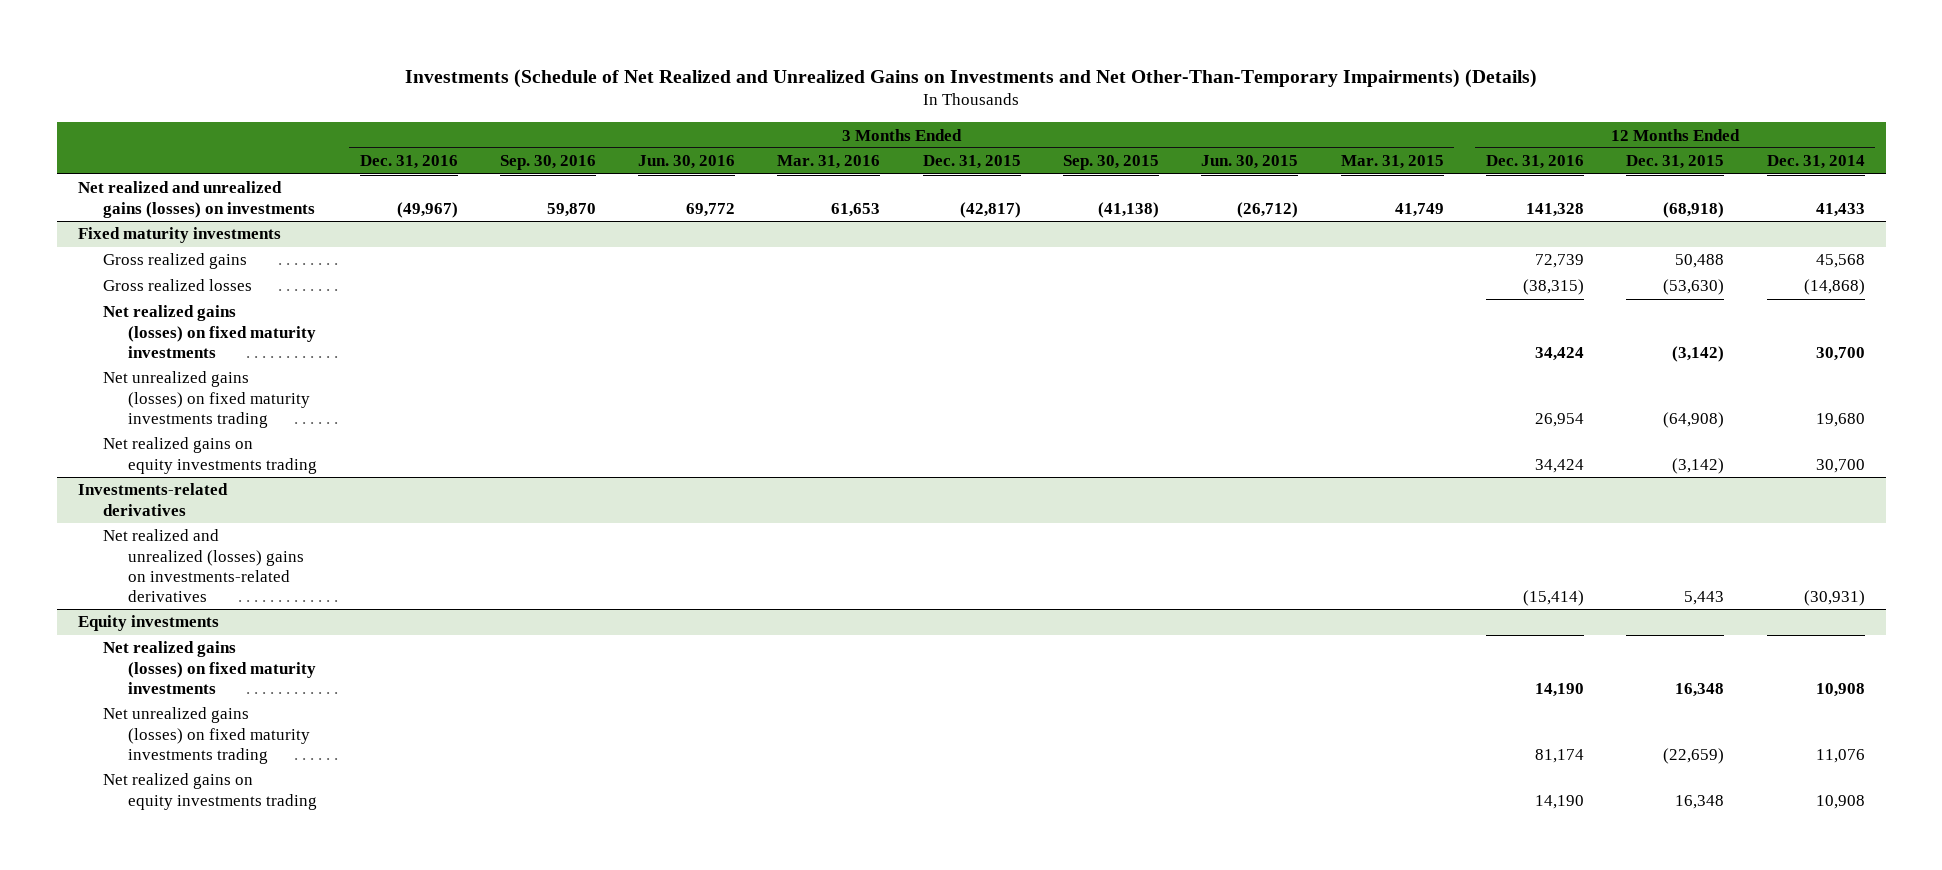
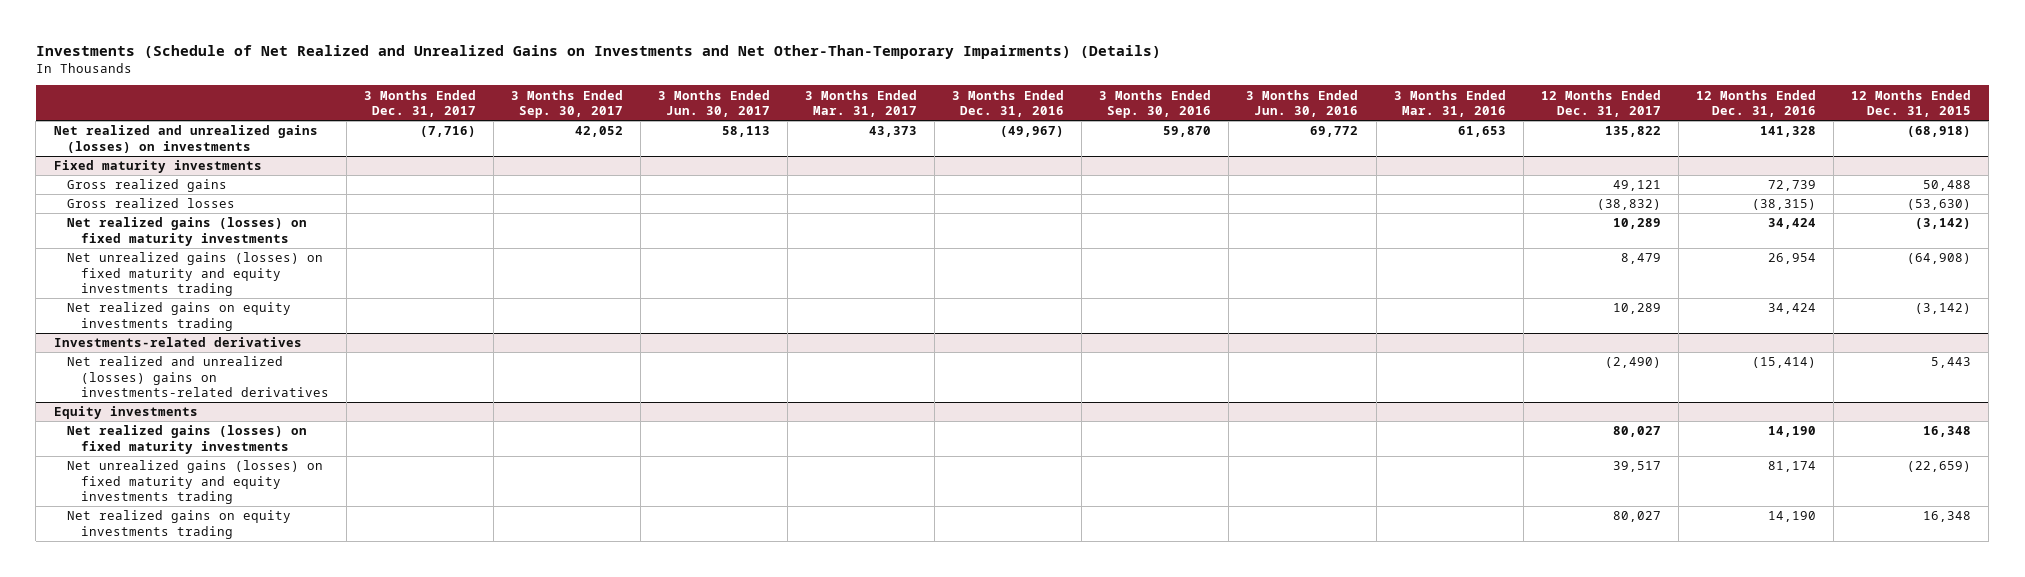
- | 3 Months Ended Dec. 31, 2016 | 3 Months Ended Sep. 30, 2016 | 3 Months Ended Jun. 30, 2016 | 3 Months Ended Mar. 31, 2016 | 3 Months Ended Dec. 31, 2015 | 3 Months Ended Sep. 30, 2015 | 3 Months Ended Jun. 30, 2015 | 3 Months Ended Mar. 31, 2015 | 12 Months Ended Dec. 31, 2016 | 12 Months Ended Dec. 31, 2015 | 12 Months Ended Dec. 31, 2014
+ | 3 Months Ended Dec. 31, 2017 | 3 Months Ended Sep. 30, 2017 | 3 Months Ended Jun. 30, 2017 | 3 Months Ended Mar. 31, 2017 | 3 Months Ended Dec. 31, 2016 | 3 Months Ended Sep. 30, 2016 | 3 Months Ended Jun. 30, 2016 | 3 Months Ended Mar. 31, 2016 | 12 Months Ended Dec. 31, 2017 | 12 Months Ended Dec. 31, 2016 | 12 Months Ended Dec. 31, 2015
@ Fixed maturity investments
- Net unrealized gains (losses) on fixed maturity investments trading | | | | | | | | | 26,954 | (64,908) | 19,680
+ Net unrealized gains (losses) on fixed maturity and equity investments trading | | | | | | | | | 8,479 | 26,954 | (64,908)
@ Equity investments
- Net unrealized gains (losses) on fixed maturity investments trading | | | | | | | | | 81,174 | (22,659) | 11,076
+ Net unrealized gains (losses) on fixed maturity and equity investments trading | | | | | | | | | 39,517 | 81,174 | (22,659)

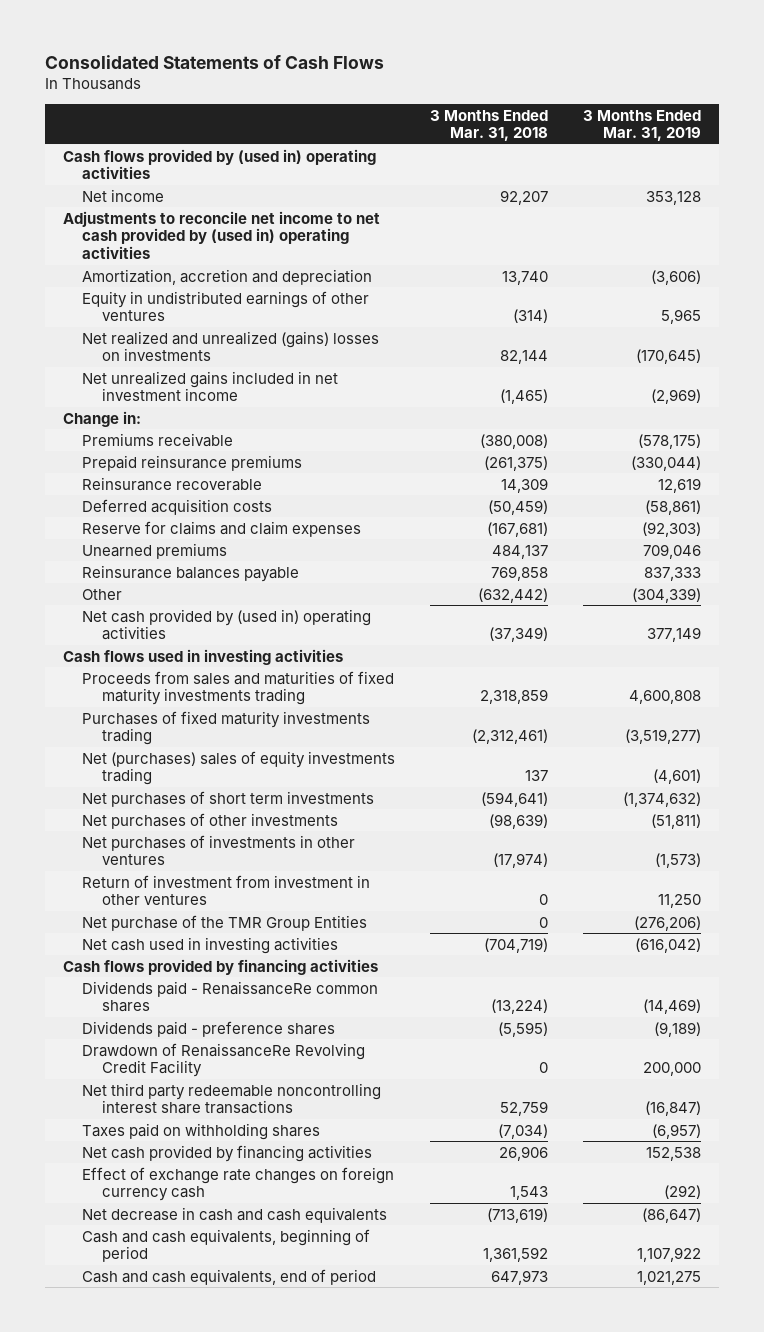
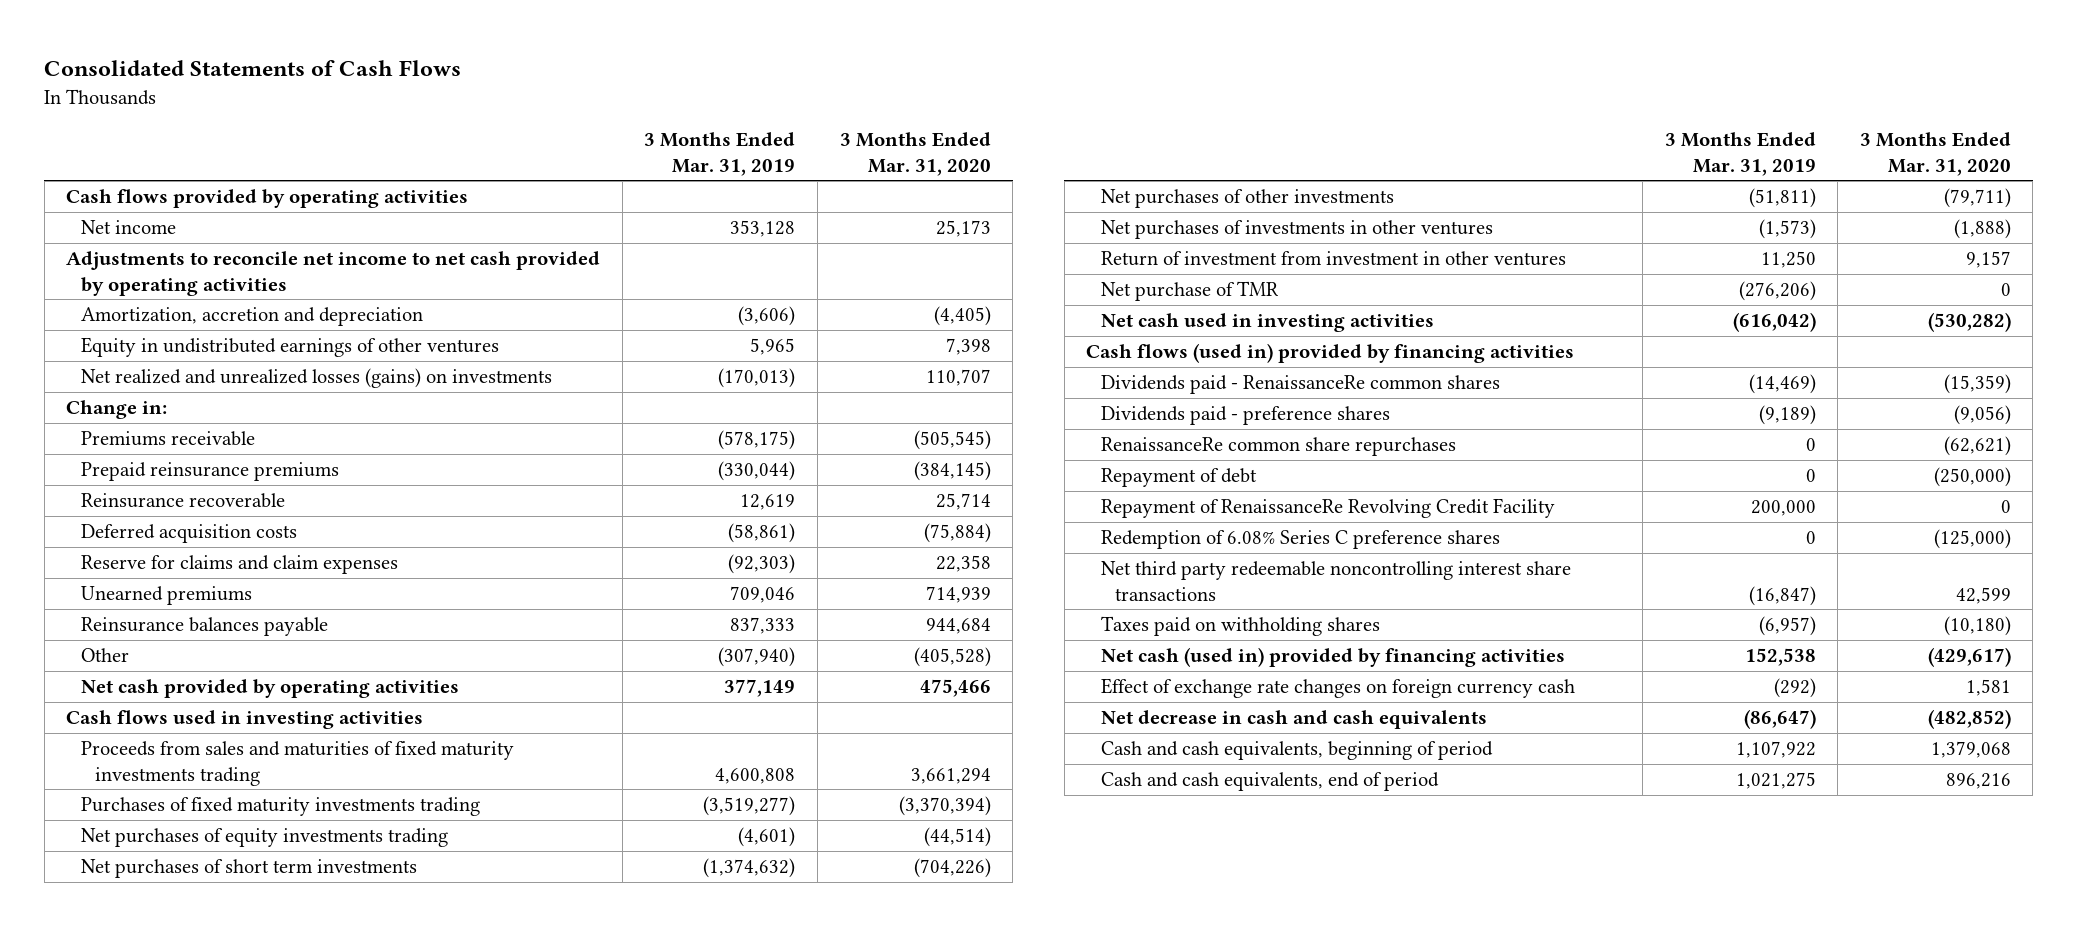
- | 3 Months Ended Mar. 31, 2018 | 3 Months Ended Mar. 31, 2019
+ | 3 Months Ended Mar. 31, 2019 | 3 Months Ended Mar. 31, 2020
- Cash flows provided by (used in) operating activities
+ Cash flows provided by operating activities
- Adjustments to reconcile net income to net cash provided by (used in) operating activities
+ Adjustments to reconcile net income to net cash provided by operating activities
- Net realized and unrealized (gains) losses on investments | 82,144 | (170,645)
- Net unrealized gains included in net investment income | (1,465) | (2,969)
+ Net realized and unrealized losses (gains) on investments | (170,013) | 110,707
- Other | (632,442) | (304,339)
- Net cash provided by (used in) operating activities | (37,349) | 377,149
+ Other | (307,940) | (405,528)
+ Net cash provided by operating activities | 377,149 | 475,466
- Net (purchases) sales of equity investments trading | 137 | (4,601)
+ Net purchases of equity investments trading | (4,601) | (44,514)
- Net purchase of the TMR Group Entities | 0 | (276,206)
+ Net purchase of TMR | (276,206) | 0
- Cash flows provided by financing activities
+ Cash flows (used in) provided by financing activities
- Drawdown of RenaissanceRe Revolving Credit Facility | 0 | 200,000
+ RenaissanceRe common share repurchases | 0 | (62,621)
+ Repayment of debt | 0 | (250,000)
+ Repayment of RenaissanceRe Revolving Credit Facility | 200,000 | 0
+ Redemption of 6.08% Series C preference shares | 0 | (125,000)
- Net cash provided by financing activities | 26,906 | 152,538
+ Net cash (used in) provided by financing activities | 152,538 | (429,617)

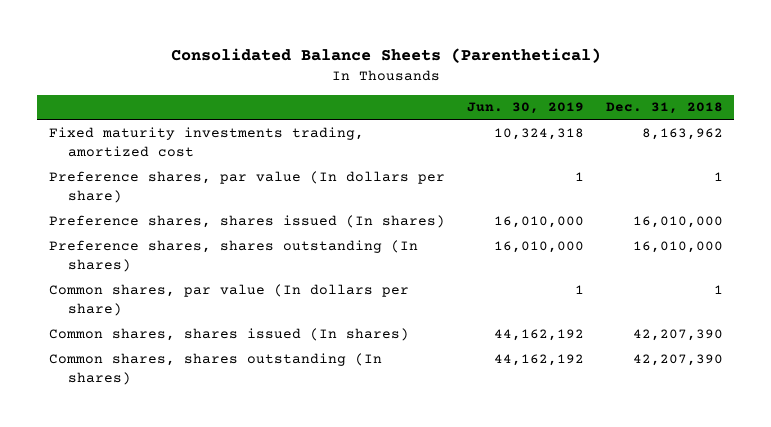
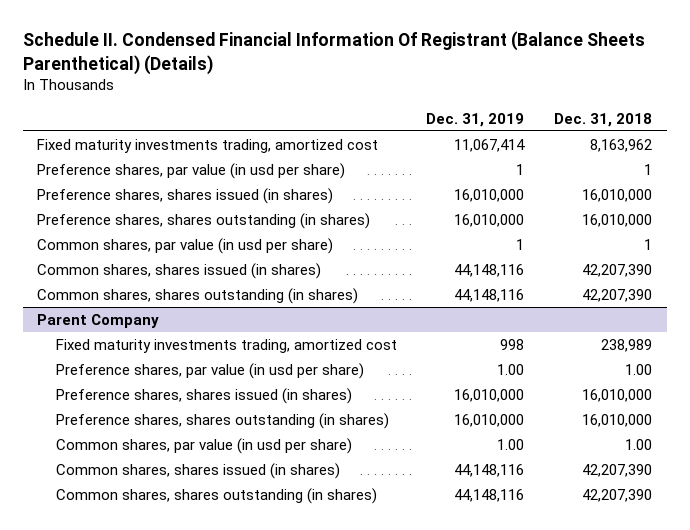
- Consolidated Balance Sheets (Parenthetical)
+ Schedule II. Condensed Financial Information Of Registrant (Balance Sheets Parenthetical) (Details)
- | Jun. 30, 2019 | Dec. 31, 2018
+ | Dec. 31, 2019 | Dec. 31, 2018
- Preference shares, par value (In dollars per share) | 1 | 1
- Preference shares, shares issued (In shares) | 16,010,000 | 16,010,000
- Preference shares, shares outstanding (In shares) | 16,010,000 | 16,010,000
- Common shares, par value (In dollars per share) | 1 | 1
- Common shares, shares issued (In shares) | 44,162,192 | 42,207,390
- Common shares, shares outstanding (In shares) | 44,162,192 | 42,207,390
+ Preference shares, par value (in usd per share) | 1 | 1
+ Preference shares, shares issued (in shares) | 16,010,000 | 16,010,000
+ Preference shares, shares outstanding (in shares) | 16,010,000 | 16,010,000
+ Common shares, par value (in usd per share) | 1 | 1
+ Common shares, shares issued (in shares) | 44,148,116 | 42,207,390
+ Common shares, shares outstanding (in shares) | 44,148,116 | 42,207,390
+ Parent Company
+ Fixed maturity investments trading, amortized cost | 998 | 238,989
+ Preference shares, par value (in usd per share) | 1.00 | 1.00
+ Preference shares, shares issued (in shares) | 16,010,000 | 16,010,000
+ Preference shares, shares outstanding (in shares) | 16,010,000 | 16,010,000
+ Common shares, par value (in usd per share) | 1.00 | 1.00
+ Common shares, shares issued (in shares) | 44,148,116 | 42,207,390
+ Common shares, shares outstanding (in shares) | 44,148,116 | 42,207,390

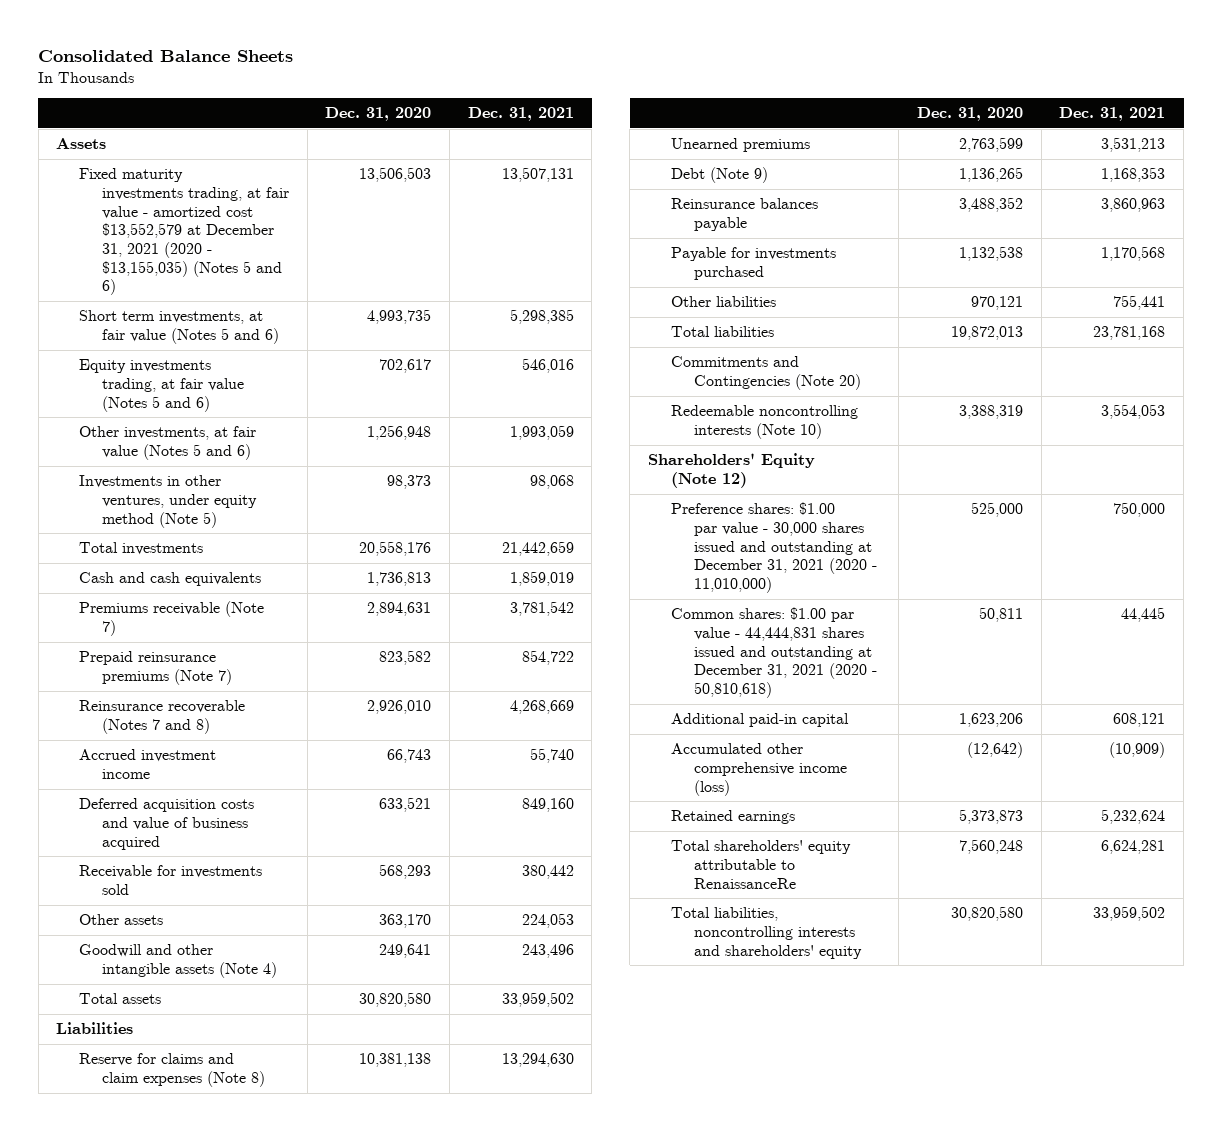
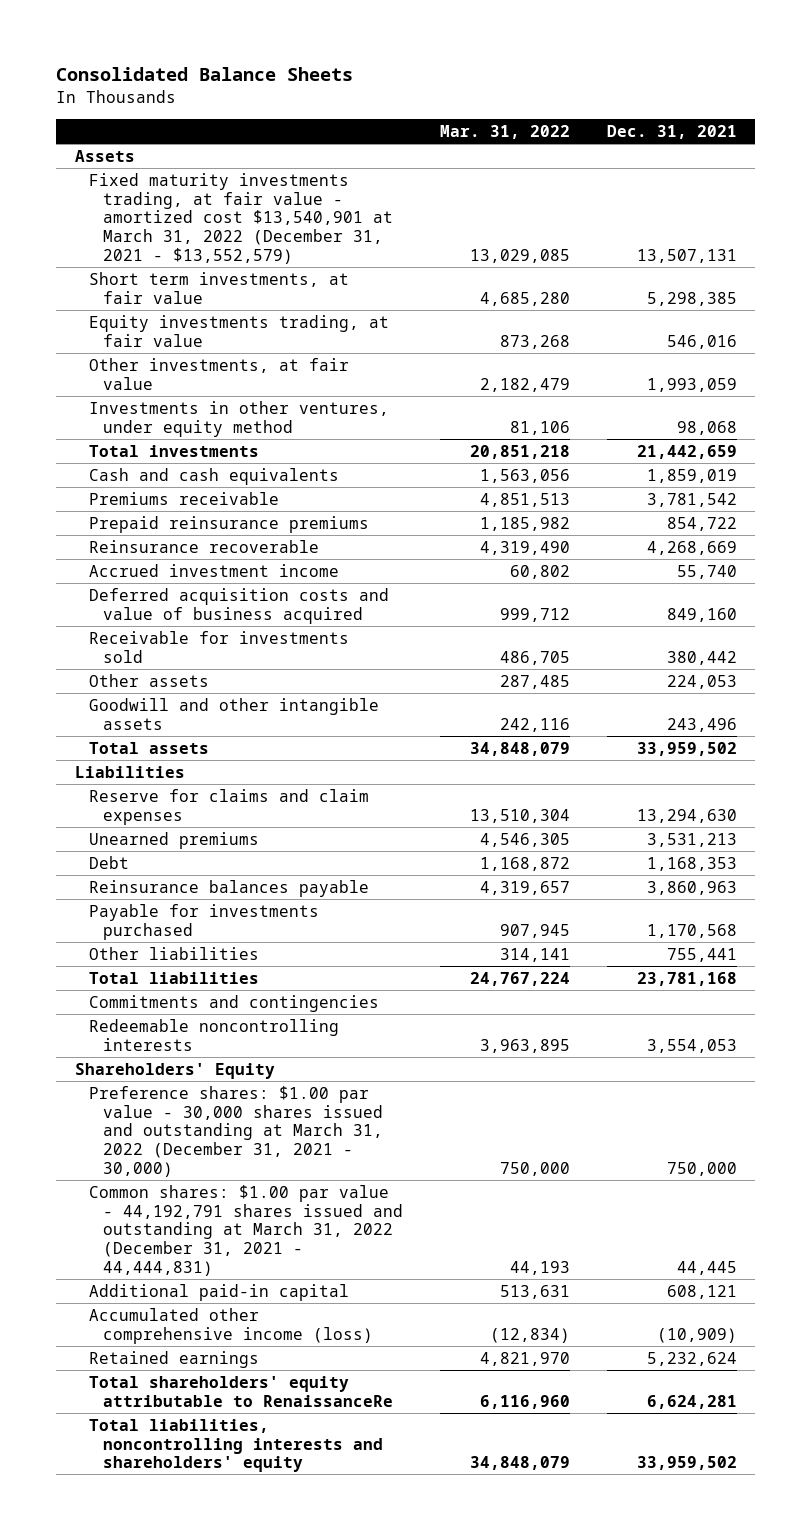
- | Dec. 31, 2020 | Dec. 31, 2021
+ | Mar. 31, 2022 | Dec. 31, 2021
- Fixed maturity investments trading, at fair value - amortized cost $13,552,579 at December 31, 2021 (2020 - $13,155,035) (Notes 5 and 6) | 13,506,503 | 13,507,131
- Short term investments, at fair value (Notes 5 and 6) | 4,993,735 | 5,298,385
- Equity investments trading, at fair value (Notes 5 and 6) | 702,617 | 546,016
- Other investments, at fair value (Notes 5 and 6) | 1,256,948 | 1,993,059
- Investments in other ventures, under equity method (Note 5) | 98,373 | 98,068
+ Fixed maturity investments trading, at fair value - amortized cost $13,540,901 at March 31, 2022 (December 31, 2021 - $13,552,579) | 13,029,085 | 13,507,131
+ Short term investments, at fair value | 4,685,280 | 5,298,385
+ Equity investments trading, at fair value | 873,268 | 546,016
+ Other investments, at fair value | 2,182,479 | 1,993,059
+ Investments in other ventures, under equity method | 81,106 | 98,068
- Premiums receivable (Note 7) | 2,894,631 | 3,781,542
- Prepaid reinsurance premiums (Note 7) | 823,582 | 854,722
- Reinsurance recoverable (Notes 7 and 8) | 2,926,010 | 4,268,669
+ Premiums receivable | 4,851,513 | 3,781,542
+ Prepaid reinsurance premiums | 1,185,982 | 854,722
+ Reinsurance recoverable | 4,319,490 | 4,268,669
- Goodwill and other intangible assets (Note 4) | 249,641 | 243,496
+ Goodwill and other intangible assets | 242,116 | 243,496
- Reserve for claims and claim expenses (Note 8) | 10,381,138 | 13,294,630
+ Reserve for claims and claim expenses | 13,510,304 | 13,294,630
- Debt (Note 9) | 1,136,265 | 1,168,353
+ Debt | 1,168,872 | 1,168,353
- Commitments and Contingencies (Note 20)
- Redeemable noncontrolling interests (Note 10) | 3,388,319 | 3,554,053
- Shareholders' Equity (Note 12)
- Preference shares: $1.00 par value - 30,000 shares issued and outstanding at December 31, 2021 (2020 - 11,010,000) | 525,000 | 750,000
- Common shares: $1.00 par value - 44,444,831 shares issued and outstanding at December 31, 2021 (2020 - 50,810,618) | 50,811 | 44,445
+ Commitments and contingencies
+ Redeemable noncontrolling interests | 3,963,895 | 3,554,053
+ Shareholders' Equity
+ Preference shares: $1.00 par value - 30,000 shares issued and outstanding at March 31, 2022 (December 31, 2021 - 30,000) | 750,000 | 750,000
+ Common shares: $1.00 par value - 44,192,791 shares issued and outstanding at March 31, 2022 (December 31, 2021 - 44,444,831) | 44,193 | 44,445

